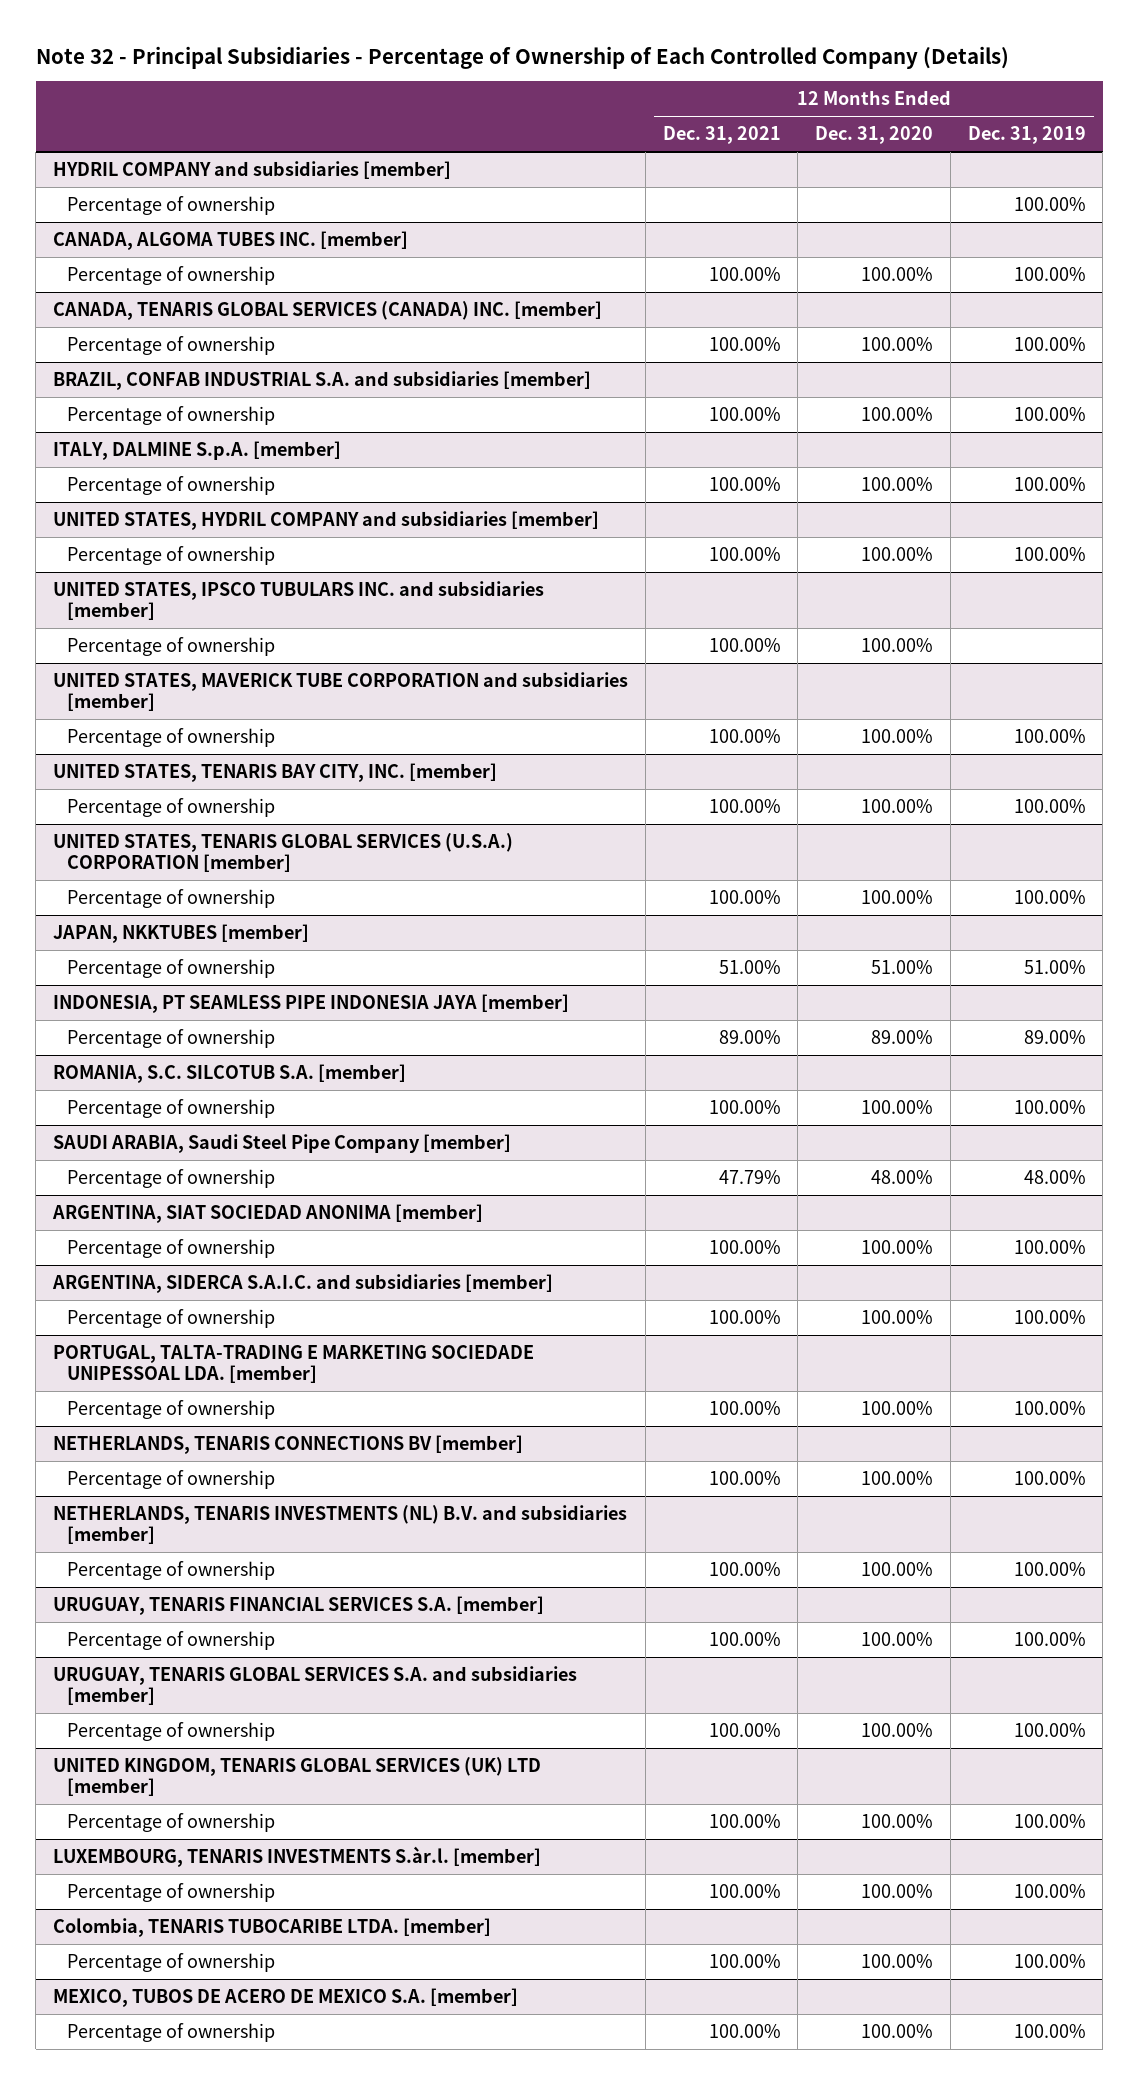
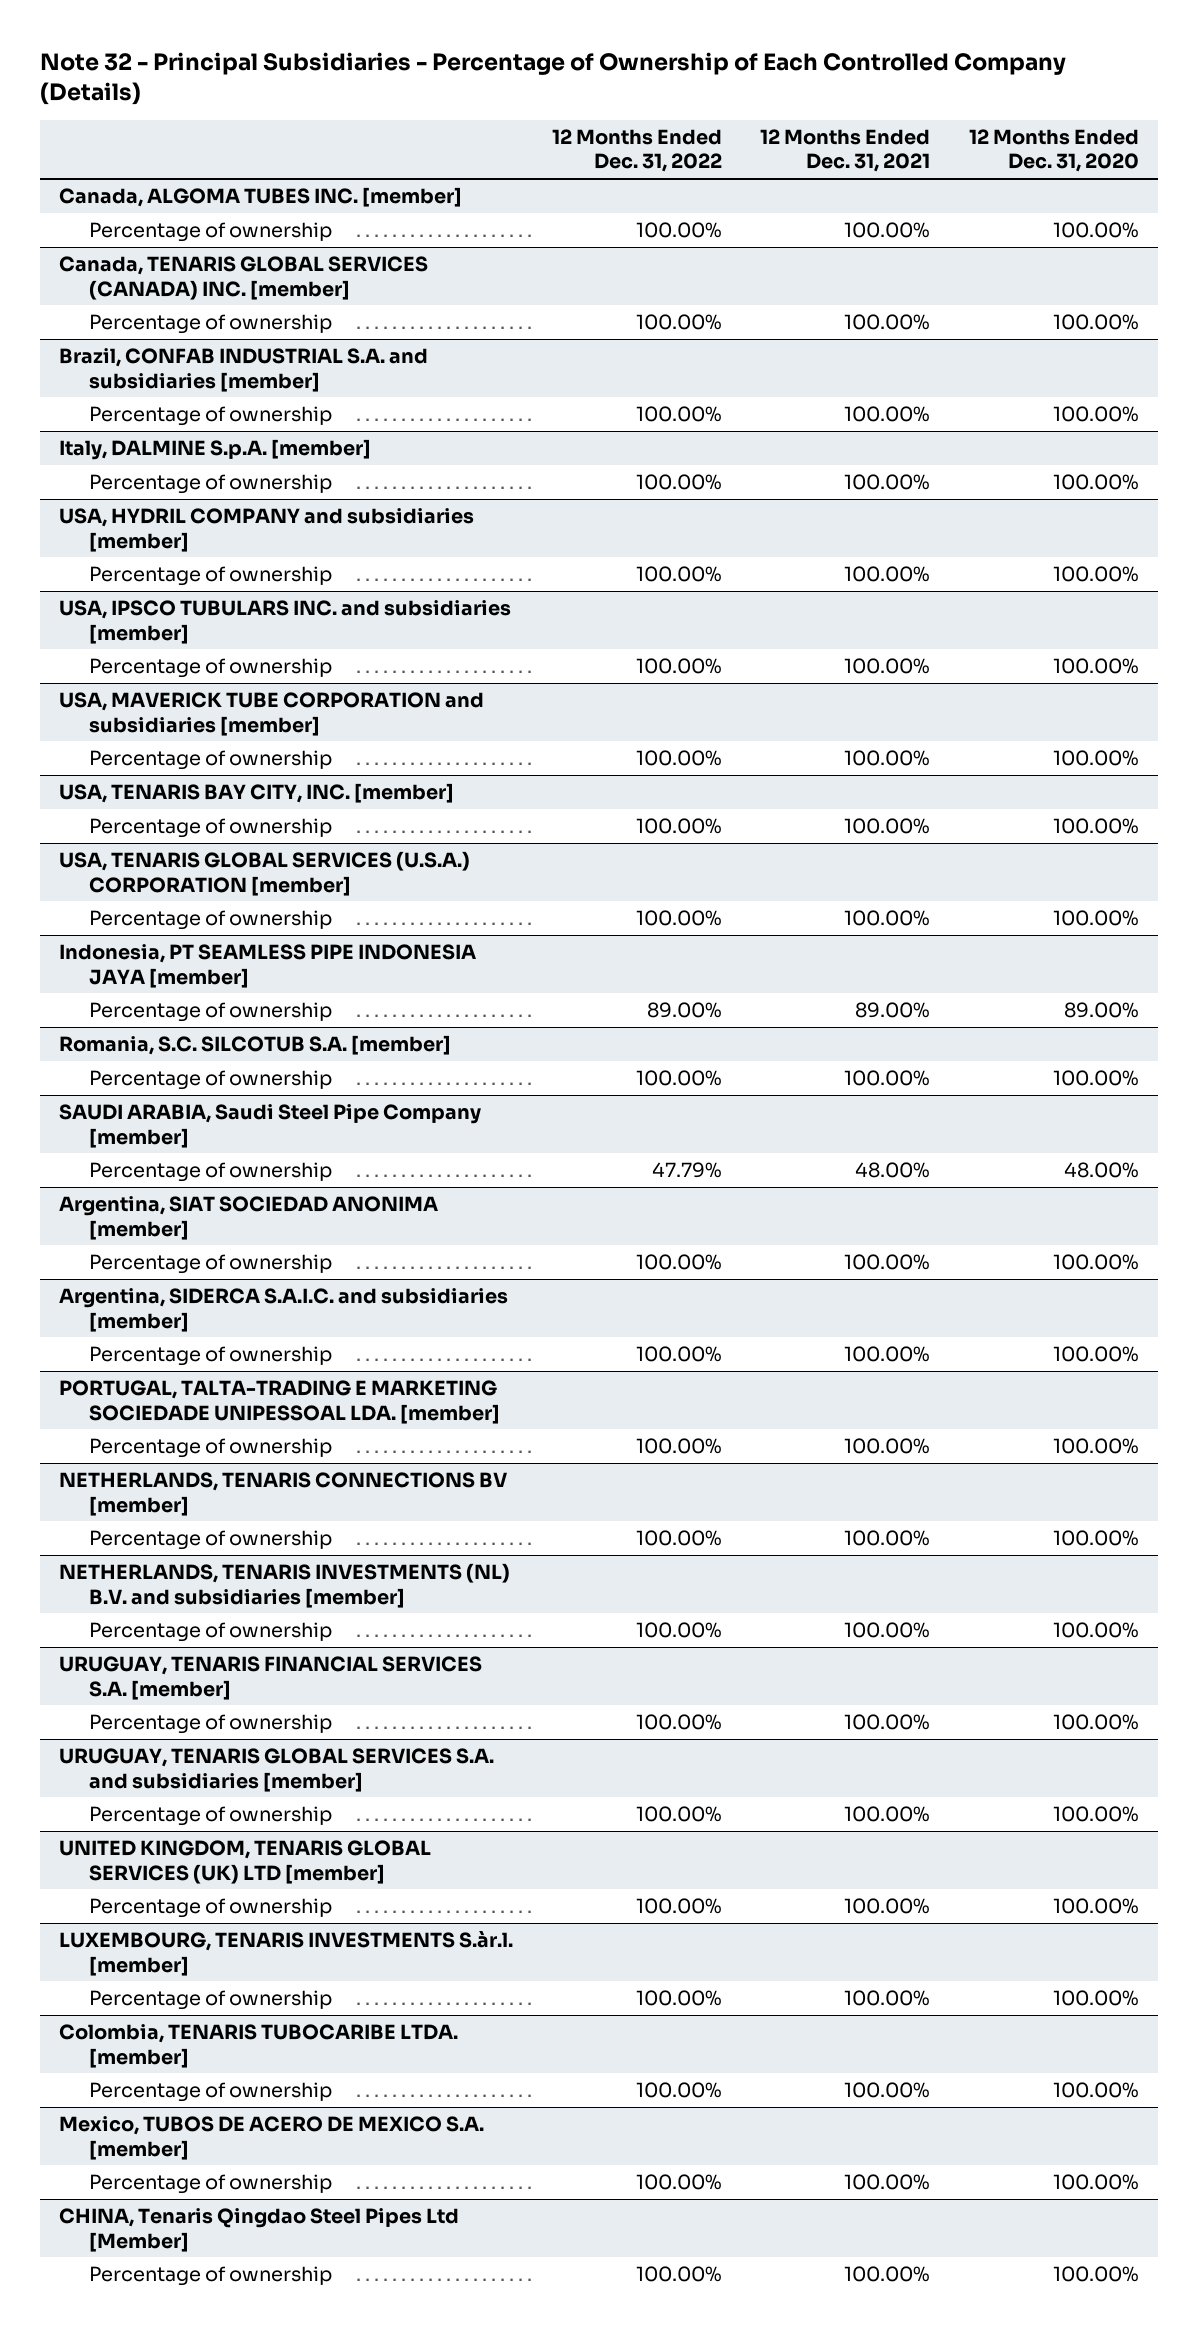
- | 12 Months Ended Dec. 31, 2021 | 12 Months Ended Dec. 31, 2020 | 12 Months Ended Dec. 31, 2019
+ | 12 Months Ended Dec. 31, 2022 | 12 Months Ended Dec. 31, 2021 | 12 Months Ended Dec. 31, 2020
- HYDRIL COMPANY and subsidiaries [member]
- Percentage of ownership | | | 100.00%
- CANADA, ALGOMA TUBES INC. [member]
+ Canada, ALGOMA TUBES INC. [member]
- CANADA, TENARIS GLOBAL SERVICES (CANADA) INC. [member]
+ Canada, TENARIS GLOBAL SERVICES (CANADA) INC. [member]
- BRAZIL, CONFAB INDUSTRIAL S.A. and subsidiaries [member]
+ Brazil, CONFAB INDUSTRIAL S.A. and subsidiaries [member]
- ITALY, DALMINE S.p.A. [member]
+ Italy, DALMINE S.p.A. [member]
- UNITED STATES, HYDRIL COMPANY and subsidiaries [member]
+ USA, HYDRIL COMPANY and subsidiaries [member]
- UNITED STATES, IPSCO TUBULARS INC. and subsidiaries [member]
+ USA, IPSCO TUBULARS INC. and subsidiaries [member]
- UNITED STATES, MAVERICK TUBE CORPORATION and subsidiaries [member]
+ USA, MAVERICK TUBE CORPORATION and subsidiaries [member]
- UNITED STATES, TENARIS BAY CITY, INC. [member]
+ USA, TENARIS BAY CITY, INC. [member]
- UNITED STATES, TENARIS GLOBAL SERVICES (U.S.A.) CORPORATION [member]
+ USA, TENARIS GLOBAL SERVICES (U.S.A.) CORPORATION [member]
- JAPAN, NKKTUBES [member]
- Percentage of ownership | 51.00% | 51.00% | 51.00%
- INDONESIA, PT SEAMLESS PIPE INDONESIA JAYA [member]
+ Indonesia, PT SEAMLESS PIPE INDONESIA JAYA [member]
- ROMANIA, S.C. SILCOTUB S.A. [member]
+ Romania, S.C. SILCOTUB S.A. [member]
@ SAUDI ARABIA, Saudi Steel Pipe Company [member]
- Percentage of ownership | 47.79% | 48.00% | 48.00%
- ARGENTINA, SIAT SOCIEDAD ANONIMA [member]
@ SAUDI ARABIA, Saudi Steel Pipe Company [member]
+ Percentage of ownership | 47.79% | 48.00% | 48.00%
+ Argentina, SIAT SOCIEDAD ANONIMA [member]
- ARGENTINA, SIDERCA S.A.I.C. and subsidiaries [member]
+ Argentina, SIDERCA S.A.I.C. and subsidiaries [member]
- MEXICO, TUBOS DE ACERO DE MEXICO S.A. [member]
+ Mexico, TUBOS DE ACERO DE MEXICO S.A. [member]
+ CHINA, Tenaris Qingdao Steel Pipes Ltd [Member]
+ Percentage of ownership | 100.00% | 100.00% | 100.00%

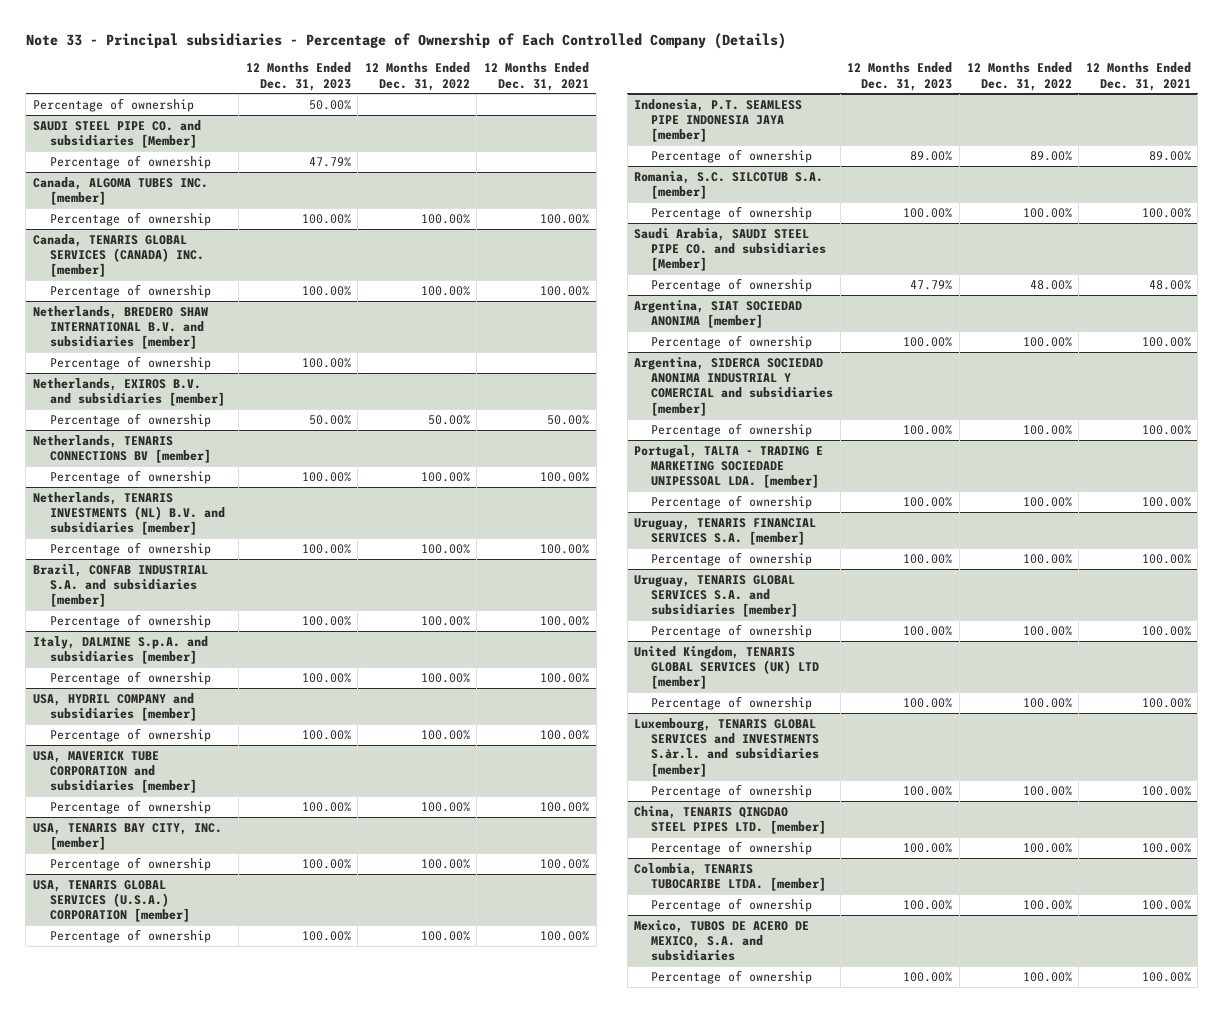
- Note 32 - Principal Subsidiaries - Percentage of Ownership of Each Controlled Company (Details)
+ Note 33 - Principal subsidiaries - Percentage of Ownership of Each Controlled Company (Details)
- | 12 Months Ended Dec. 31, 2022 | 12 Months Ended Dec. 31, 2021 | 12 Months Ended Dec. 31, 2020
+ | 12 Months Ended Dec. 31, 2023 | 12 Months Ended Dec. 31, 2022 | 12 Months Ended Dec. 31, 2021
+ Percentage of ownership | 50.00% | |
+ SAUDI STEEL PIPE CO. and subsidiaries [Member]
+ Percentage of ownership | 47.79% | |
+ Netherlands, BREDERO SHAW INTERNATIONAL B.V. and subsidiaries [member]
+ Percentage of ownership | 100.00% | |
+ Netherlands, EXIROS B.V. and subsidiaries [member]
+ Percentage of ownership | 50.00% | 50.00% | 50.00%
+ Netherlands, TENARIS CONNECTIONS BV [member]
+ Percentage of ownership | 100.00% | 100.00% | 100.00%
+ Netherlands, TENARIS INVESTMENTS (NL) B.V. and subsidiaries [member]
+ Percentage of ownership | 100.00% | 100.00% | 100.00%
- Italy, DALMINE S.p.A. [member]
+ Italy, DALMINE S.p.A. and subsidiaries [member]
- USA, IPSCO TUBULARS INC. and subsidiaries [member]
- Percentage of ownership | 100.00% | 100.00% | 100.00%
- Indonesia, PT SEAMLESS PIPE INDONESIA JAYA [member]
+ Indonesia, P.T. SEAMLESS PIPE INDONESIA JAYA [member]
- SAUDI ARABIA, Saudi Steel Pipe Company [member]
- Percentage of ownership | 47.79% | 48.00% | 48.00%
+ Saudi Arabia, SAUDI STEEL PIPE CO. and subsidiaries [Member]
+ Percentage of ownership | 47.79% | 48.00% | 48.00%
- Argentina, SIDERCA S.A.I.C. and subsidiaries [member]
- Percentage of ownership | 100.00% | 100.00% | 100.00%
- PORTUGAL, TALTA-TRADING E MARKETING SOCIEDADE UNIPESSOAL LDA. [member]
+ Argentina, SIDERCA SOCIEDAD ANONIMA INDUSTRIAL Y COMERCIAL and subsidiaries [member]
- NETHERLANDS, TENARIS CONNECTIONS BV [member]
+ Portugal, TALTA - TRADING E MARKETING SOCIEDADE UNIPESSOAL LDA. [member]
- NETHERLANDS, TENARIS INVESTMENTS (NL) B.V. and subsidiaries [member]
+ Uruguay, TENARIS FINANCIAL SERVICES S.A. [member]
- URUGUAY, TENARIS FINANCIAL SERVICES S.A. [member]
+ Uruguay, TENARIS GLOBAL SERVICES S.A. and subsidiaries [member]
- URUGUAY, TENARIS GLOBAL SERVICES S.A. and subsidiaries [member]
+ United Kingdom, TENARIS GLOBAL SERVICES (UK) LTD [member]
- UNITED KINGDOM, TENARIS GLOBAL SERVICES (UK) LTD [member]
+ Luxembourg, TENARIS GLOBAL SERVICES and INVESTMENTS S.àr.l. and subsidiaries [member]
- LUXEMBOURG, TENARIS INVESTMENTS S.àr.l. [member]
+ China, TENARIS QINGDAO STEEL PIPES LTD. [member]
- Mexico, TUBOS DE ACERO DE MEXICO S.A. [member]
- Percentage of ownership | 100.00% | 100.00% | 100.00%
- CHINA, Tenaris Qingdao Steel Pipes Ltd [Member]
+ Mexico, TUBOS DE ACERO DE MEXICO, S.A. and subsidiaries

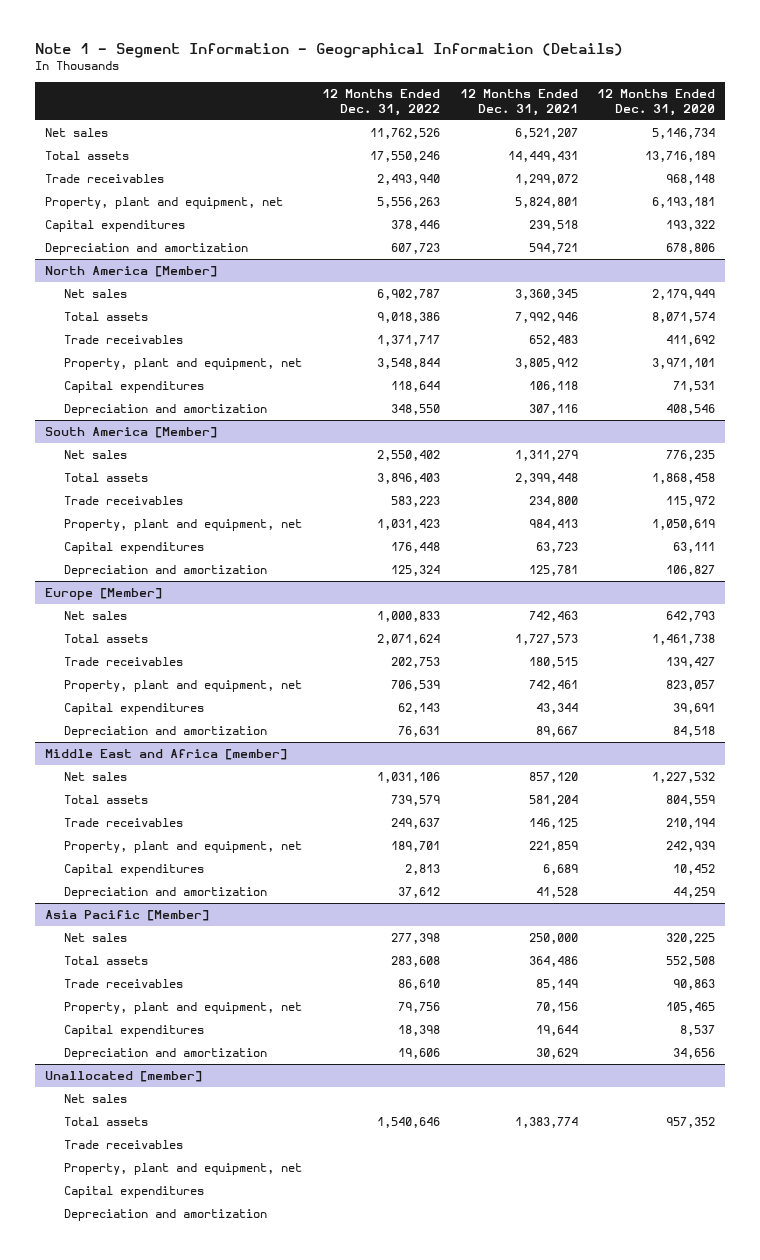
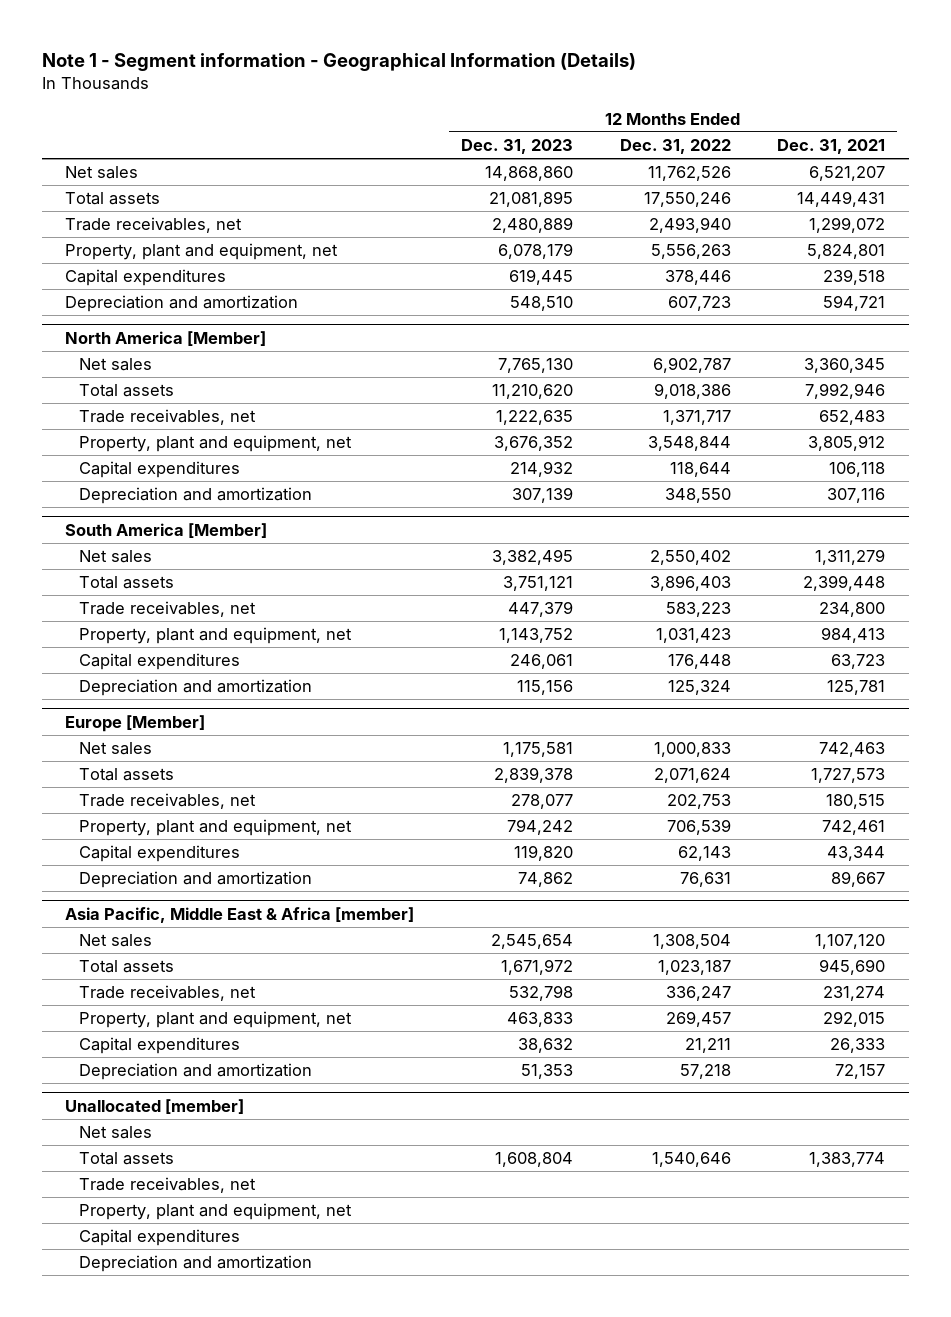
- Note 1 - Segment Information - Geographical Information (Details)
+ Note 1 - Segment information - Geographical Information (Details)
- | 12 Months Ended Dec. 31, 2022 | 12 Months Ended Dec. 31, 2021 | 12 Months Ended Dec. 31, 2020
+ | 12 Months Ended Dec. 31, 2023 | 12 Months Ended Dec. 31, 2022 | 12 Months Ended Dec. 31, 2021
- Trade receivables | 2,493,940 | 1,299,072 | 968,148
+ Trade receivables, net | 2,480,889 | 2,493,940 | 1,299,072
@ North America [Member]
- Trade receivables | 1,371,717 | 652,483 | 411,692
+ Trade receivables, net | 1,222,635 | 1,371,717 | 652,483
@ South America [Member]
- Trade receivables | 583,223 | 234,800 | 115,972
+ Trade receivables, net | 447,379 | 583,223 | 234,800
@ Europe [Member]
- Trade receivables | 202,753 | 180,515 | 139,427
+ Trade receivables, net | 278,077 | 202,753 | 180,515
- Middle East and Africa [member]
- Net sales | 1,031,106 | 857,120 | 1,227,532
- Total assets | 739,579 | 581,204 | 804,559
- Trade receivables | 249,637 | 146,125 | 210,194
- Property, plant and equipment, net | 189,701 | 221,859 | 242,939
- Capital expenditures | 2,813 | 6,689 | 10,452
- Depreciation and amortization | 37,612 | 41,528 | 44,259
- Asia Pacific [Member]
- Net sales | 277,398 | 250,000 | 320,225
- Total assets | 283,608 | 364,486 | 552,508
- Trade receivables | 86,610 | 85,149 | 90,863
- Property, plant and equipment, net | 79,756 | 70,156 | 105,465
- Capital expenditures | 18,398 | 19,644 | 8,537
- Depreciation and amortization | 19,606 | 30,629 | 34,656
+ Asia Pacific, Middle East & Africa [member]
+ Net sales | 2,545,654 | 1,308,504 | 1,107,120
+ Total assets | 1,671,972 | 1,023,187 | 945,690
+ Trade receivables, net | 532,798 | 336,247 | 231,274
+ Property, plant and equipment, net | 463,833 | 269,457 | 292,015
+ Capital expenditures | 38,632 | 21,211 | 26,333
+ Depreciation and amortization | 51,353 | 57,218 | 72,157
@ Unallocated [member]
- Trade receivables
+ Trade receivables, net

